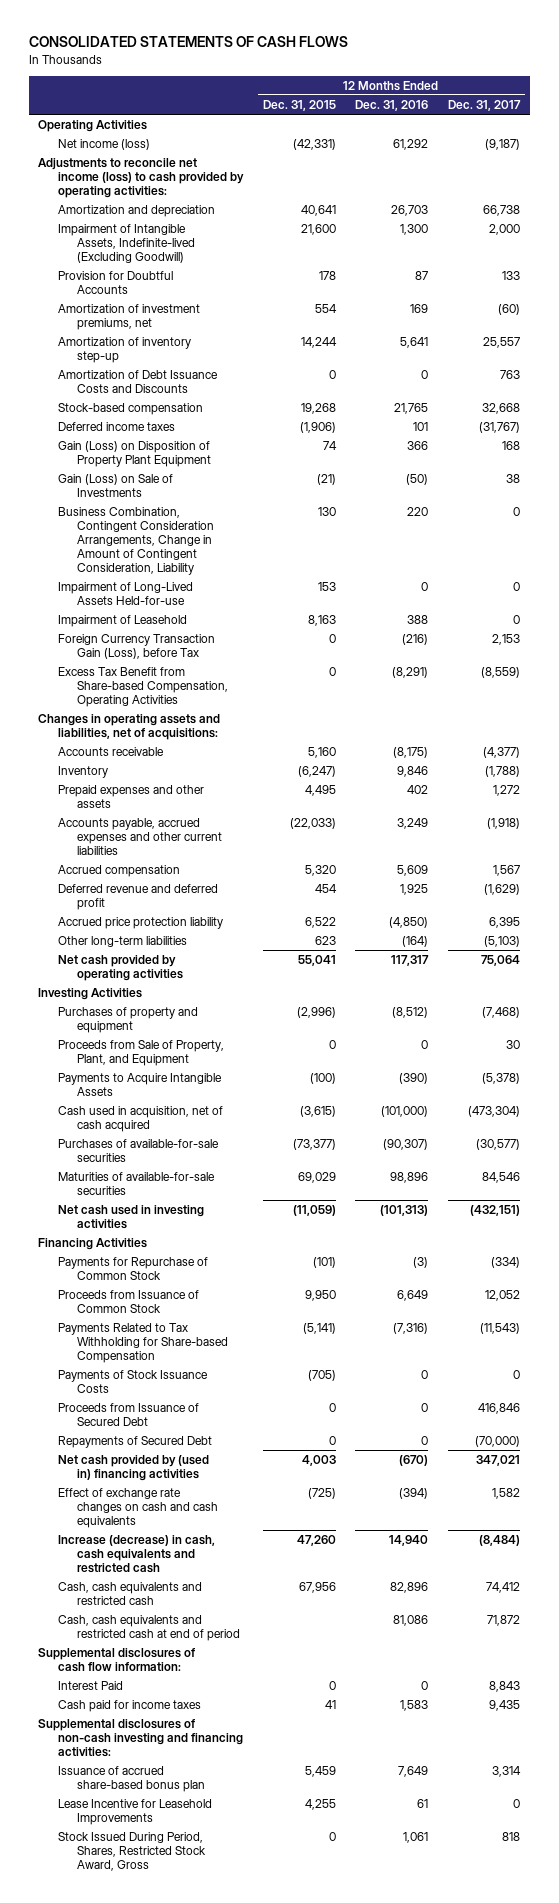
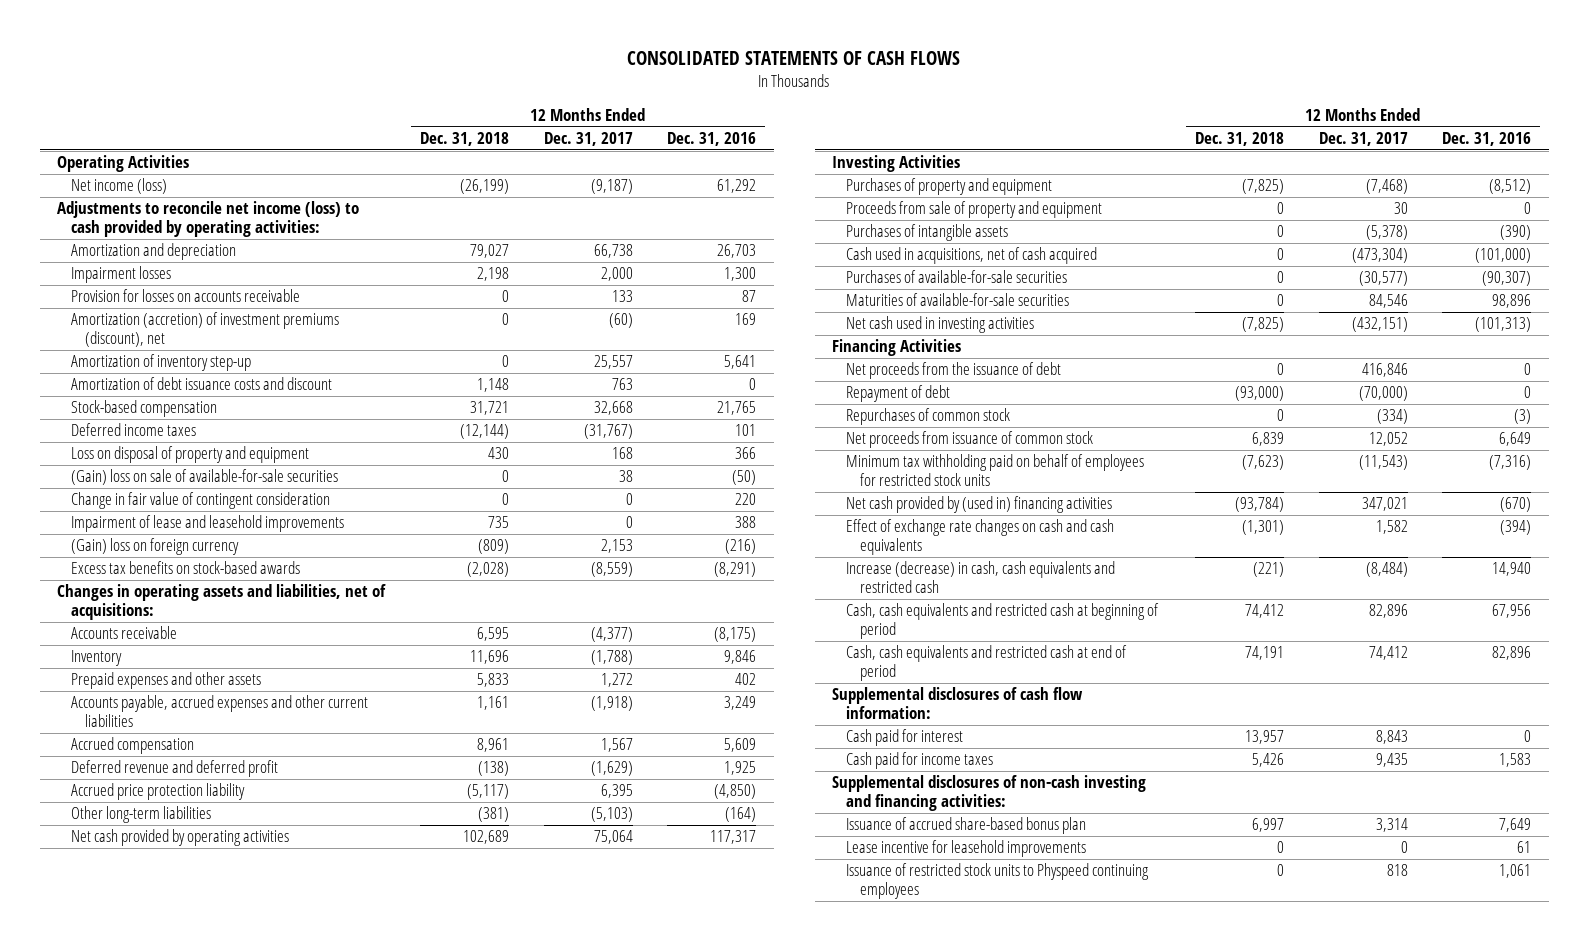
- | 12 Months Ended Dec. 31, 2015 | 12 Months Ended Dec. 31, 2016 | 12 Months Ended Dec. 31, 2017
+ | 12 Months Ended Dec. 31, 2018 | 12 Months Ended Dec. 31, 2017 | 12 Months Ended Dec. 31, 2016
- Impairment of Intangible Assets, Indefinite-lived (Excluding Goodwill) | 21,600 | 1,300 | 2,000
- Provision for Doubtful Accounts | 178 | 87 | 133
- Amortization of investment premiums, net | 554 | 169 | (60)
+ Impairment losses | 2,198 | 2,000 | 1,300
+ Provision for losses on accounts receivable | 0 | 133 | 87
+ Amortization (accretion) of investment premiums (discount), net | 0 | (60) | 169
- Amortization of Debt Issuance Costs and Discounts | 0 | 0 | 763
+ Amortization of debt issuance costs and discount | 1,148 | 763 | 0
- Gain (Loss) on Disposition of Property Plant Equipment | 74 | 366 | 168
- Gain (Loss) on Sale of Investments | (21) | (50) | 38
- Business Combination, Contingent Consideration Arrangements, Change in Amount of Contingent Consideration, Liability | 130 | 220 | 0
- Impairment of Long-Lived Assets Held-for-use | 153 | 0 | 0
- Impairment of Leasehold | 8,163 | 388 | 0
- Foreign Currency Transaction Gain (Loss), before Tax | 0 | (216) | 2,153
- Excess Tax Benefit from Share-based Compensation, Operating Activities | 0 | (8,291) | (8,559)
+ Loss on disposal of property and equipment | 430 | 168 | 366
+ (Gain) loss on sale of available-for-sale securities | 0 | 38 | (50)
+ Change in fair value of contingent consideration | 0 | 0 | 220
+ Impairment of lease and leasehold improvements | 735 | 0 | 388
+ (Gain) loss on foreign currency | (809) | 2,153 | (216)
+ Excess tax benefits on stock-based awards | (2,028) | (8,559) | (8,291)
- Proceeds from Sale of Property, Plant, and Equipment | 0 | 0 | 30
- Payments to Acquire Intangible Assets | (100) | (390) | (5,378)
- Cash used in acquisition, net of cash acquired | (3,615) | (101,000) | (473,304)
+ Proceeds from sale of property and equipment | 0 | 30 | 0
+ Purchases of intangible assets | 0 | (5,378) | (390)
+ Cash used in acquisitions, net of cash acquired | 0 | (473,304) | (101,000)
- Payments for Repurchase of Common Stock | (101) | (3) | (334)
- Proceeds from Issuance of Common Stock | 9,950 | 6,649 | 12,052
- Payments Related to Tax Withholding for Share-based Compensation | (5,141) | (7,316) | (11,543)
- Payments of Stock Issuance Costs | (705) | 0 | 0
- Proceeds from Issuance of Secured Debt | 0 | 0 | 416,846
- Repayments of Secured Debt | 0 | 0 | (70,000)
+ Net proceeds from the issuance of debt | 0 | 416,846 | 0
+ Repayment of debt | (93,000) | (70,000) | 0
+ Repurchases of common stock | 0 | (334) | (3)
+ Net proceeds from issuance of common stock | 6,839 | 12,052 | 6,649
+ Minimum tax withholding paid on behalf of employees for restricted stock units | (7,623) | (11,543) | (7,316)
- Cash, cash equivalents and restricted cash | 67,956 | 82,896 | 74,412
- Cash, cash equivalents and restricted cash at end of period | | 81,086 | 71,872
+ Cash, cash equivalents and restricted cash at beginning of period | 74,412 | 82,896 | 67,956
+ Cash, cash equivalents and restricted cash at end of period | 74,191 | 74,412 | 82,896
- Interest Paid | 0 | 0 | 8,843
+ Cash paid for interest | 13,957 | 8,843 | 0
- Lease Incentive for Leasehold Improvements | 4,255 | 61 | 0
- Stock Issued During Period, Shares, Restricted Stock Award, Gross | 0 | 1,061 | 818
+ Lease incentive for leasehold improvements | 0 | 0 | 61
+ Issuance of restricted stock units to Physpeed continuing employees | 0 | 818 | 1,061

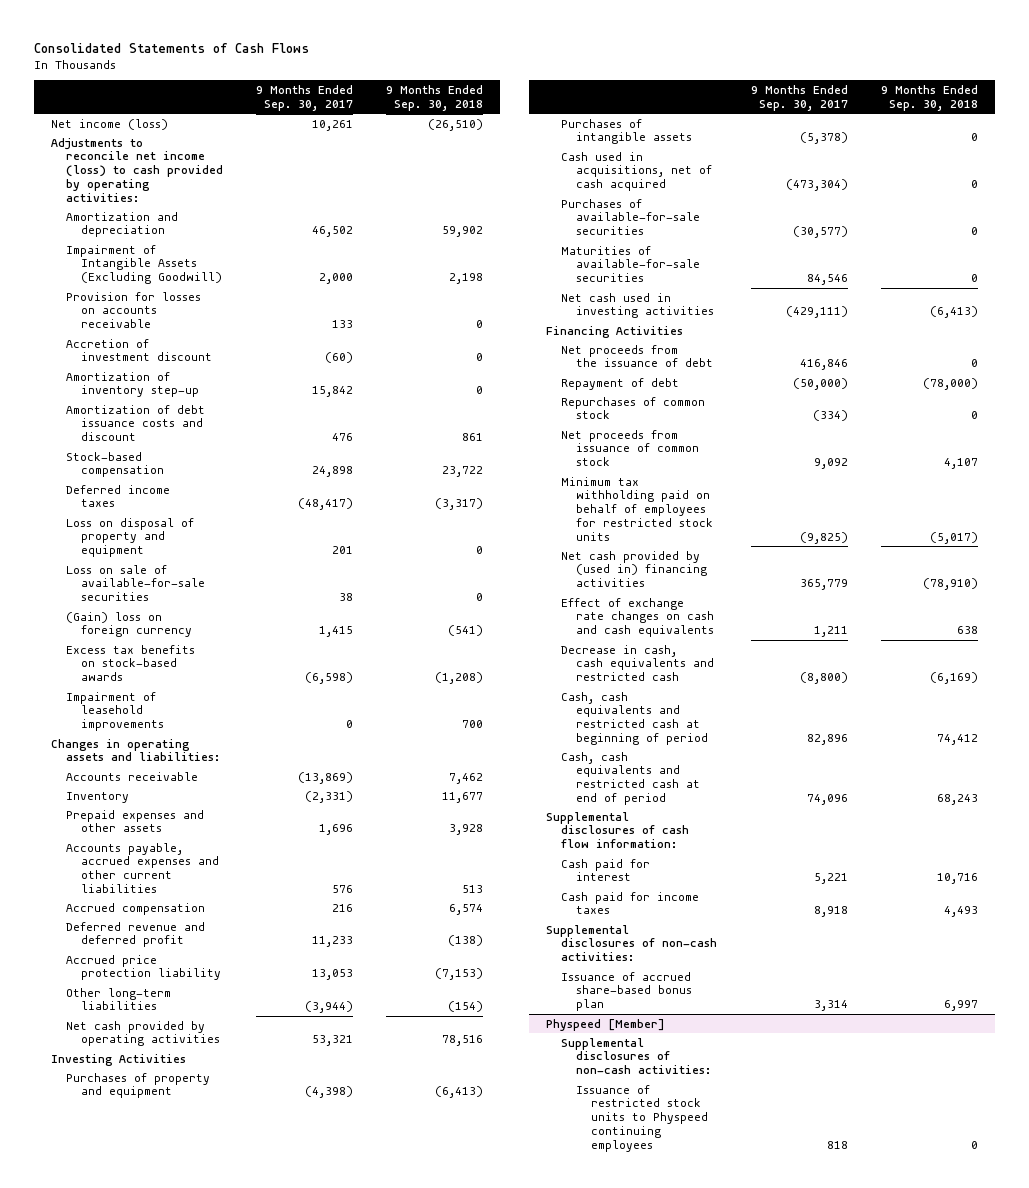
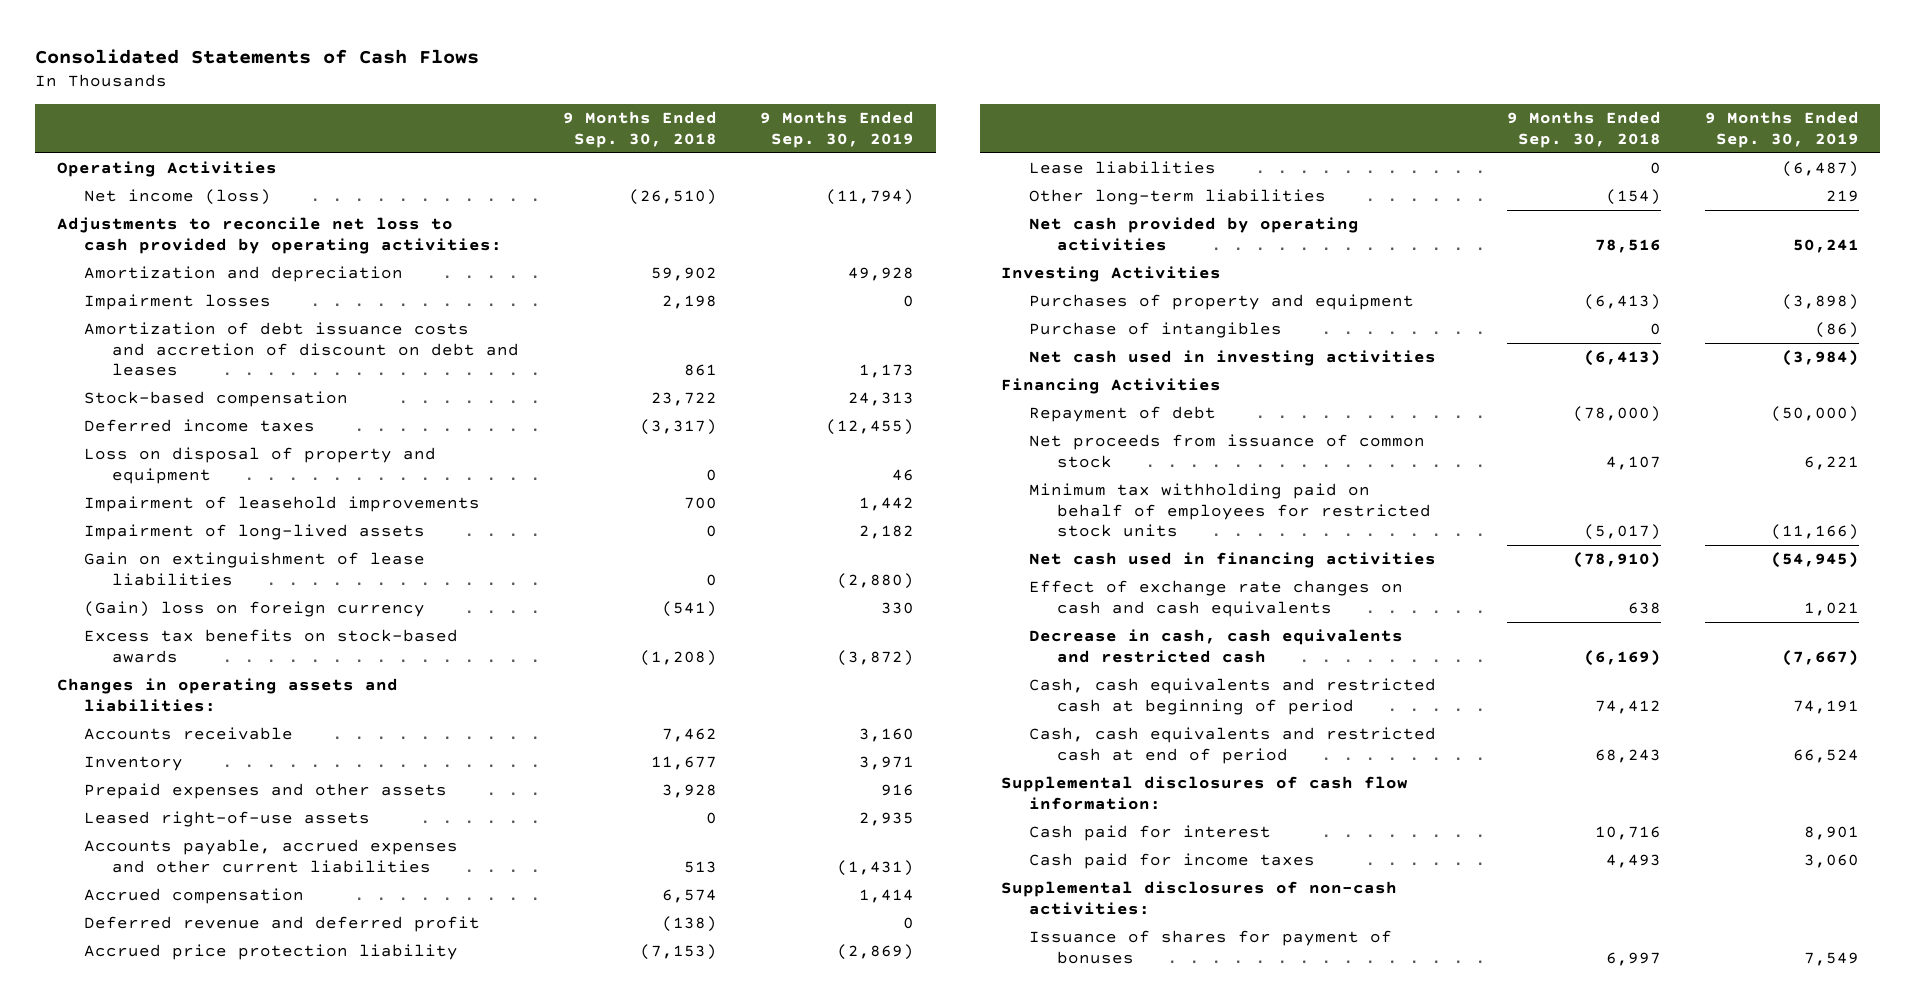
- | 9 Months Ended Sep. 30, 2017 | 9 Months Ended Sep. 30, 2018
+ | 9 Months Ended Sep. 30, 2018 | 9 Months Ended Sep. 30, 2019
+ Operating Activities
- Adjustments to reconcile net income (loss) to cash provided by operating activities:
+ Adjustments to reconcile net loss to cash provided by operating activities:
- Impairment of Intangible Assets (Excluding Goodwill) | 2,000 | 2,198
- Provision for losses on accounts receivable | 133 | 0
- Accretion of investment discount | (60) | 0
- Amortization of inventory step-up | 15,842 | 0
- Amortization of debt issuance costs and discount | 476 | 861
+ Impairment losses | 2,198 | 0
+ Amortization of debt issuance costs and accretion of discount on debt and leases | 861 | 1,173
- Loss on sale of available-for-sale securities | 38 | 0
moved up: Impairment of leasehold improvements | 700 | 1,442
+ Impairment of long-lived assets | 0 | 2,182
+ Gain on extinguishment of lease liabilities | 0 | (2,880)
+ Leased right-of-use assets | 0 | 2,935
+ Lease liabilities | 0 | (6,487)
- Purchases of intangible assets | (5,378) | 0
- Cash used in acquisitions, net of cash acquired | (473,304) | 0
- Purchases of available-for-sale securities | (30,577) | 0
- Maturities of available-for-sale securities | 84,546 | 0
+ Purchase of intangibles | 0 | (86)
- Net proceeds from the issuance of debt | 416,846 | 0
- Repurchases of common stock | (334) | 0
- Net cash provided by (used in) financing activities | 365,779 | (78,910)
+ Net cash used in financing activities | (78,910) | (54,945)
- Issuance of accrued share-based bonus plan | 3,314 | 6,997
- Physpeed [Member]
- Supplemental disclosures of non-cash activities:
- Issuance of restricted stock units to Physpeed continuing employees | 818 | 0
+ Issuance of shares for payment of bonuses | 6,997 | 7,549

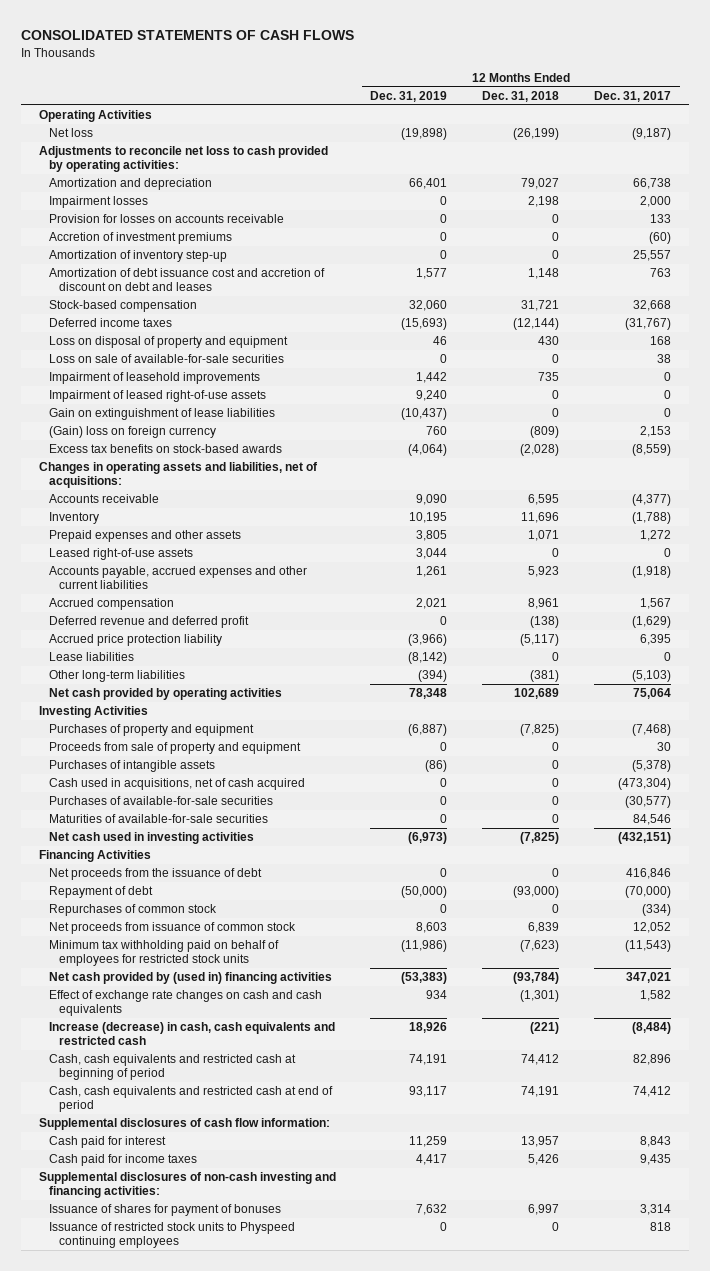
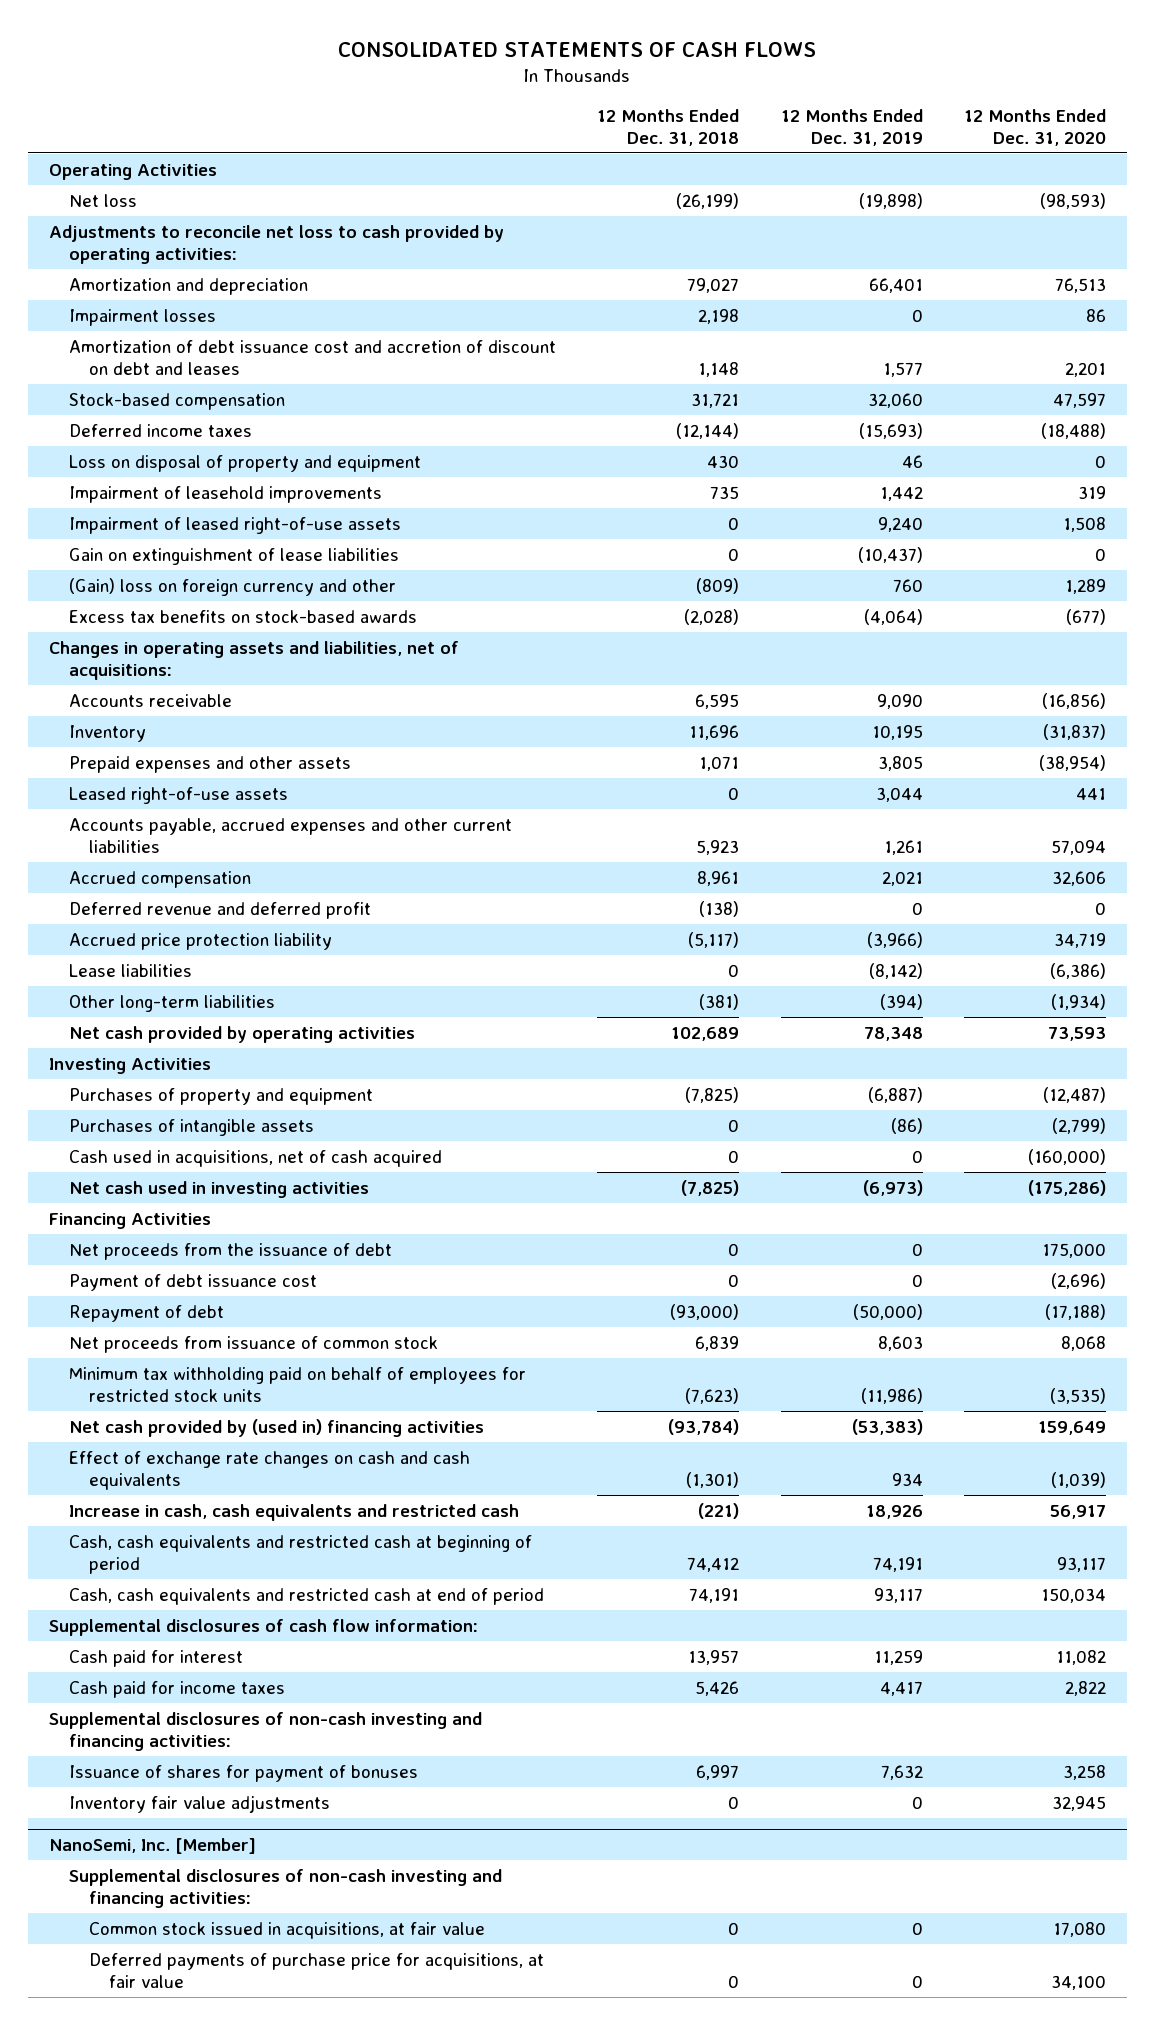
- | 12 Months Ended Dec. 31, 2019 | 12 Months Ended Dec. 31, 2018 | 12 Months Ended Dec. 31, 2017
+ | 12 Months Ended Dec. 31, 2018 | 12 Months Ended Dec. 31, 2019 | 12 Months Ended Dec. 31, 2020
- Provision for losses on accounts receivable | 0 | 0 | 133
- Accretion of investment premiums | 0 | 0 | (60)
- Amortization of inventory step-up | 0 | 0 | 25,557
- Loss on sale of available-for-sale securities | 0 | 0 | 38
- (Gain) loss on foreign currency | 760 | (809) | 2,153
+ (Gain) loss on foreign currency and other | (809) | 760 | 1,289
- Proceeds from sale of property and equipment | 0 | 0 | 30
- Purchases of available-for-sale securities | 0 | 0 | (30,577)
- Maturities of available-for-sale securities | 0 | 0 | 84,546
+ Payment of debt issuance cost | 0 | 0 | (2,696)
- Repurchases of common stock | 0 | 0 | (334)
- Increase (decrease) in cash, cash equivalents and restricted cash | 18,926 | (221) | (8,484)
+ Increase in cash, cash equivalents and restricted cash | (221) | 18,926 | 56,917
- Issuance of restricted stock units to Physpeed continuing employees | 0 | 0 | 818
+ Inventory fair value adjustments | 0 | 0 | 32,945
+ NanoSemi, Inc. [Member]
+ Supplemental disclosures of non-cash investing and financing activities:
+ Common stock issued in acquisitions, at fair value | 0 | 0 | 17,080
+ Deferred payments of purchase price for acquisitions, at fair value | 0 | 0 | 34,100

